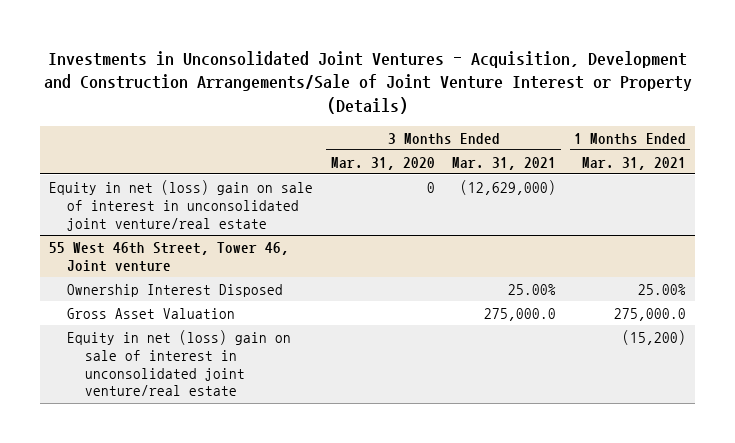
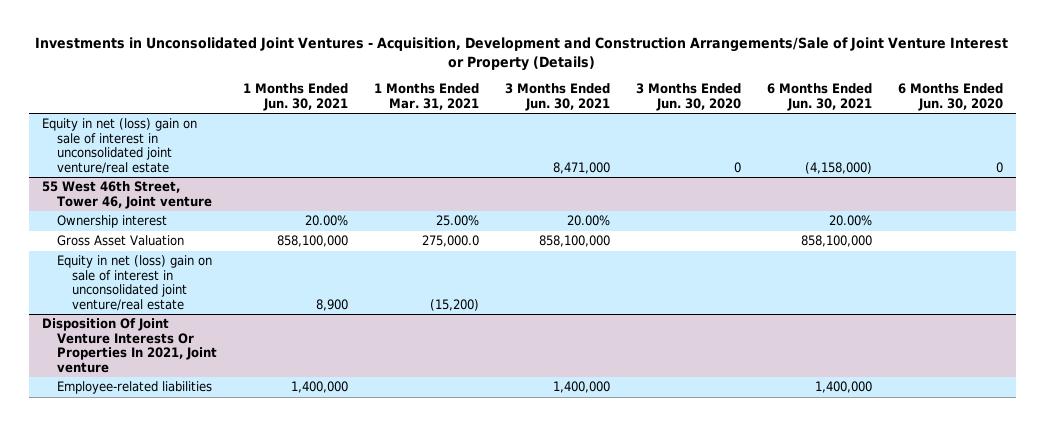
- | 3 Months Ended Mar. 31, 2020 | 3 Months Ended Mar. 31, 2021 | 1 Months Ended Mar. 31, 2021
+ | 1 Months Ended Jun. 30, 2021 | 1 Months Ended Mar. 31, 2021 | 3 Months Ended Jun. 30, 2021 | 3 Months Ended Jun. 30, 2020 | 6 Months Ended Jun. 30, 2021 | 6 Months Ended Jun. 30, 2020
@ 55 West 46th Street, Tower 46, Joint venture
- Ownership Interest Disposed | | 25.00% | 25.00%
+ Ownership interest | 20.00% | 25.00% | 20.00% | | 20.00% |
+ Disposition Of Joint Venture Interests Or Properties In 2021, Joint venture
+ Employee-related liabilities | 1,400,000 | | 1,400,000 | | 1,400,000 |

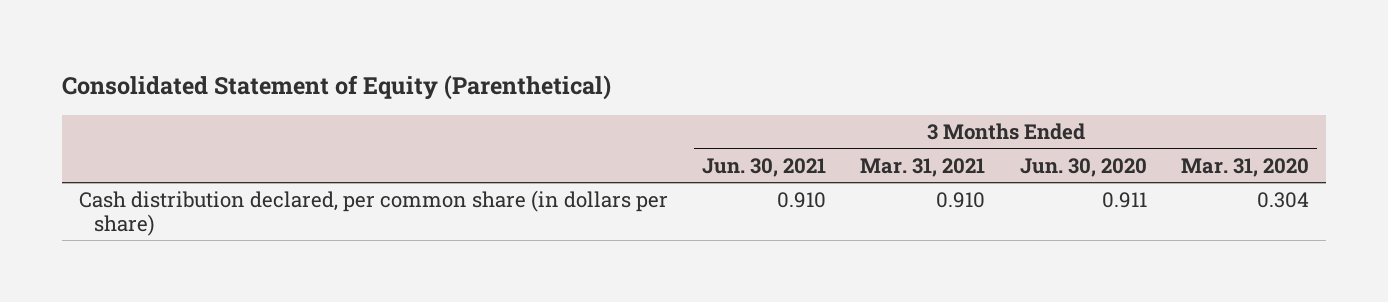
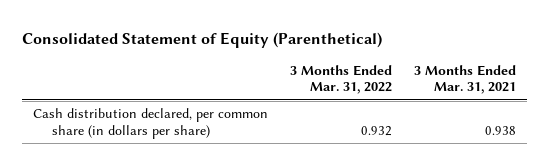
- | 3 Months Ended Jun. 30, 2021 | 3 Months Ended Mar. 31, 2021 | 3 Months Ended Jun. 30, 2020 | 3 Months Ended Mar. 31, 2020
+ | 3 Months Ended Mar. 31, 2022 | 3 Months Ended Mar. 31, 2021
- Cash distribution declared, per common share (in dollars per share) | 0.910 | 0.910 | 0.911 | 0.304
+ Cash distribution declared, per common share (in dollars per share) | 0.932 | 0.938

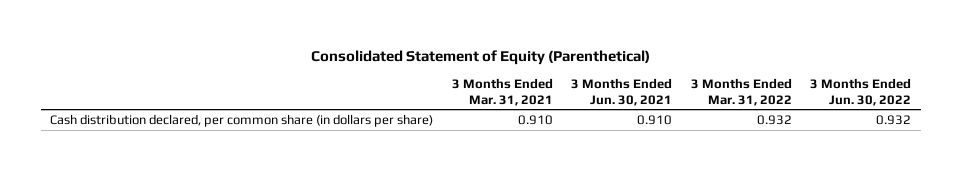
- | 3 Months Ended Mar. 31, 2022 | 3 Months Ended Mar. 31, 2021
+ | 3 Months Ended Mar. 31, 2021 | 3 Months Ended Jun. 30, 2021 | 3 Months Ended Mar. 31, 2022 | 3 Months Ended Jun. 30, 2022
- Cash distribution declared, per common share (in dollars per share) | 0.932 | 0.938
+ Cash distribution declared, per common share (in dollars per share) | 0.910 | 0.910 | 0.932 | 0.932

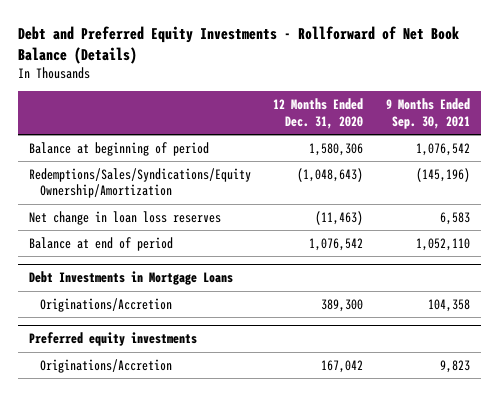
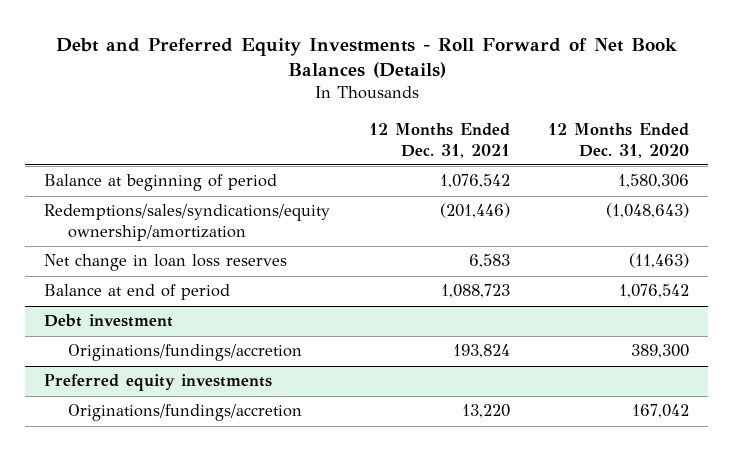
- Debt and Preferred Equity Investments - Rollforward of Net Book Balance (Details)
+ Debt and Preferred Equity Investments - Roll Forward of Net Book Balances (Details)
- | 12 Months Ended Dec. 31, 2020 | 9 Months Ended Sep. 30, 2021
+ | 12 Months Ended Dec. 31, 2021 | 12 Months Ended Dec. 31, 2020
- Redemptions/Sales/Syndications/Equity Ownership/Amortization | (1,048,643) | (145,196)
+ Redemptions/sales/syndications/equity ownership/amortization | (201,446) | (1,048,643)
- Debt Investments in Mortgage Loans
- Originations/Accretion | 389,300 | 104,358
+ Debt investment
+ Originations/fundings/accretion | 193,824 | 389,300
@ Preferred equity investments
- Originations/Accretion | 167,042 | 9,823
+ Originations/fundings/accretion | 13,220 | 167,042

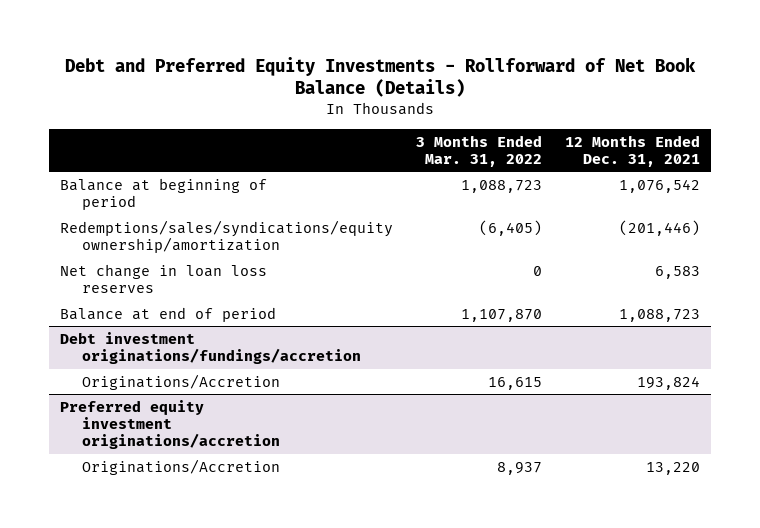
- Debt and Preferred Equity Investments - Roll Forward of Net Book Balances (Details)
+ Debt and Preferred Equity Investments - Rollforward of Net Book Balance (Details)
- | 12 Months Ended Dec. 31, 2021 | 12 Months Ended Dec. 31, 2020
+ | 3 Months Ended Mar. 31, 2022 | 12 Months Ended Dec. 31, 2021
- Debt investment
- Originations/fundings/accretion | 193,824 | 389,300
- Preferred equity investments
- Originations/fundings/accretion | 13,220 | 167,042
+ Debt investment originations/fundings/accretion
+ Originations/Accretion | 16,615 | 193,824
+ Preferred equity investment originations/accretion
+ Originations/Accretion | 8,937 | 13,220

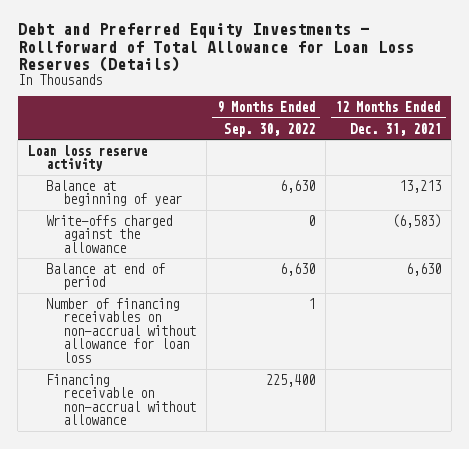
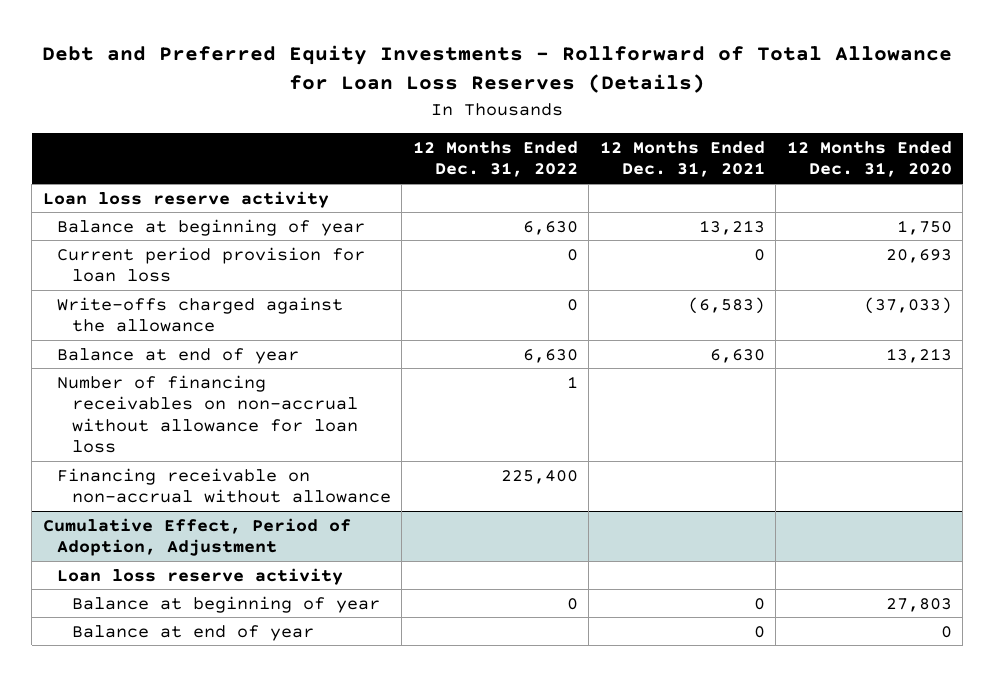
- | 9 Months Ended Sep. 30, 2022 | 12 Months Ended Dec. 31, 2021
+ | 12 Months Ended Dec. 31, 2022 | 12 Months Ended Dec. 31, 2021 | 12 Months Ended Dec. 31, 2020
+ Current period provision for loan loss | 0 | 0 | 20,693
- Balance at end of period | 6,630 | 6,630
+ Balance at end of year | 6,630 | 6,630 | 13,213
+ Cumulative Effect, Period of Adoption, Adjustment
+ Loan loss reserve activity
+ Balance at beginning of year | 0 | 0 | 27,803
+ Balance at end of year | | 0 | 0

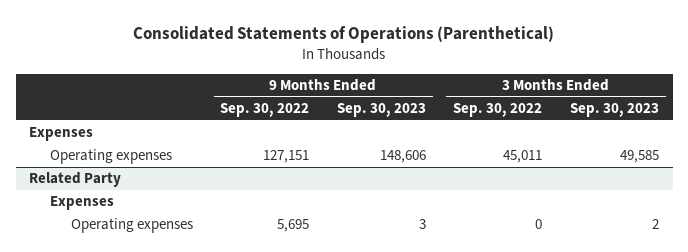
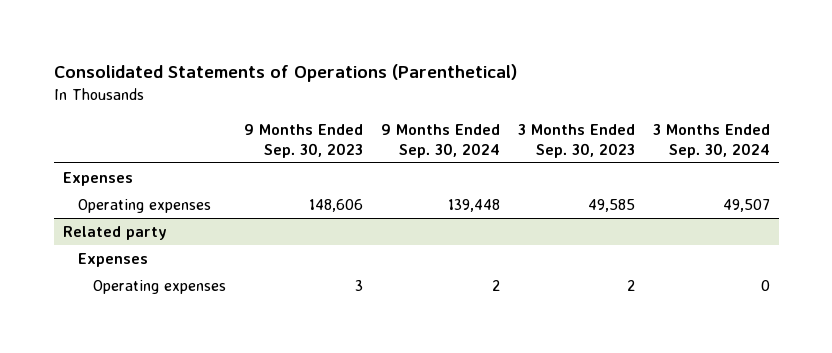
- | 9 Months Ended Sep. 30, 2022 | 9 Months Ended Sep. 30, 2023 | 3 Months Ended Sep. 30, 2022 | 3 Months Ended Sep. 30, 2023
+ | 9 Months Ended Sep. 30, 2023 | 9 Months Ended Sep. 30, 2024 | 3 Months Ended Sep. 30, 2023 | 3 Months Ended Sep. 30, 2024
- Related Party
+ Related party

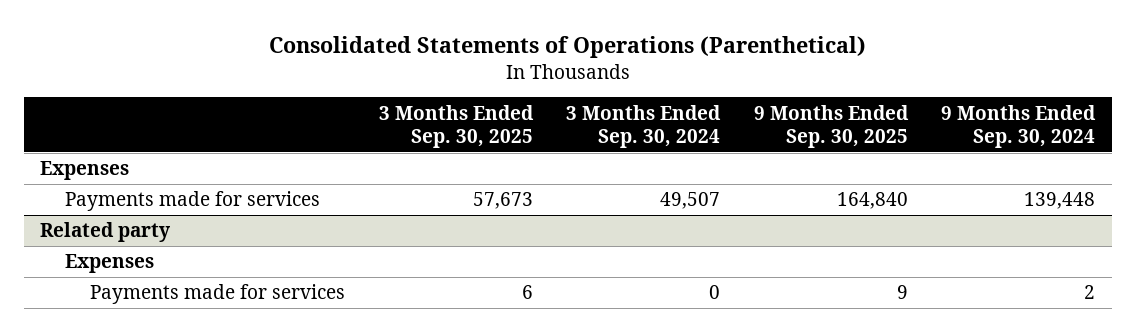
- | 9 Months Ended Sep. 30, 2023 | 9 Months Ended Sep. 30, 2024 | 3 Months Ended Sep. 30, 2023 | 3 Months Ended Sep. 30, 2024
+ | 3 Months Ended Sep. 30, 2025 | 3 Months Ended Sep. 30, 2024 | 9 Months Ended Sep. 30, 2025 | 9 Months Ended Sep. 30, 2024
- Operating expenses | 148,606 | 139,448 | 49,585 | 49,507
+ Payments made for services | 57,673 | 49,507 | 164,840 | 139,448
@ Related party
- Operating expenses | 3 | 2 | 2 | 0
+ Payments made for services | 6 | 0 | 9 | 2

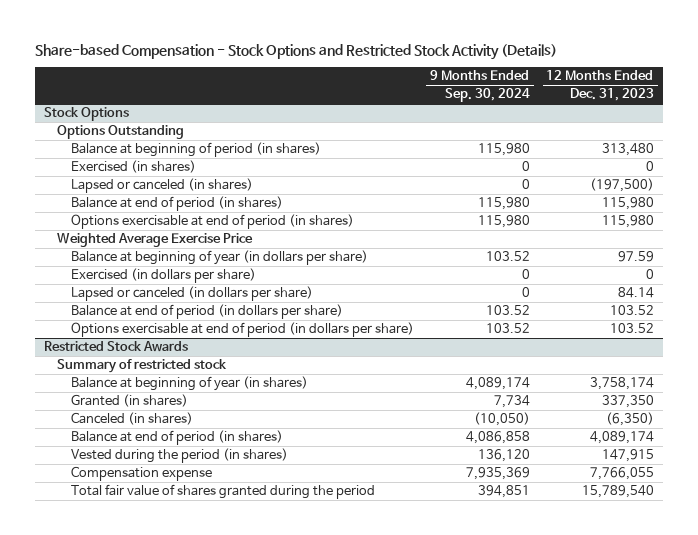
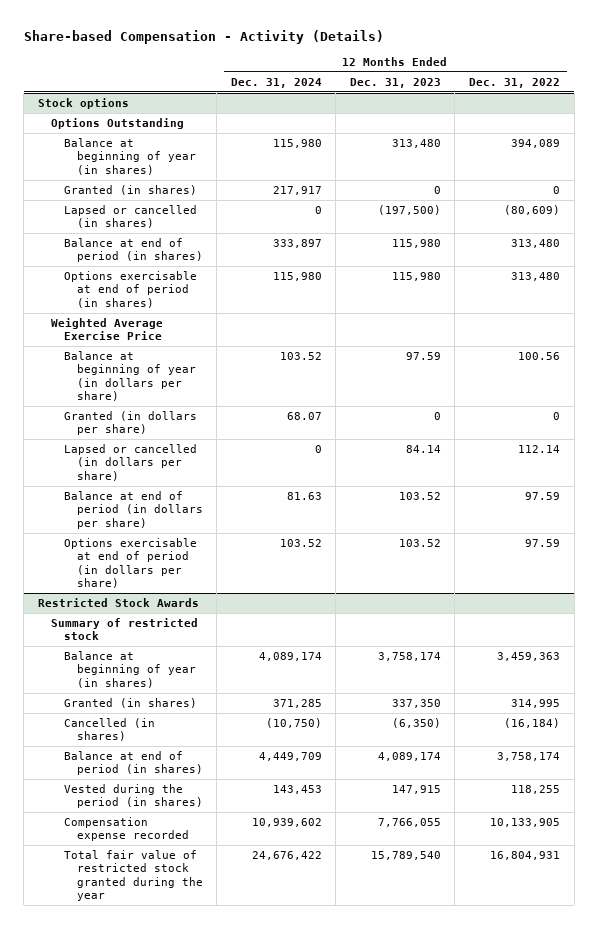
- Share-based Compensation - Stock Options and Restricted Stock Activity (Details)
+ Share-based Compensation - Activity (Details)
- | 9 Months Ended Sep. 30, 2024 | 12 Months Ended Dec. 31, 2023
+ | 12 Months Ended Dec. 31, 2024 | 12 Months Ended Dec. 31, 2023 | 12 Months Ended Dec. 31, 2022
- Stock Options
+ Stock options
- Balance at beginning of period (in shares) | 115,980 | 313,480
- Exercised (in shares) | 0 | 0
- Lapsed or canceled (in shares) | 0 | (197,500)
+ Balance at beginning of year (in shares) | 115,980 | 313,480 | 394,089
+ Granted (in shares) | 217,917 | 0 | 0
+ Lapsed or cancelled (in shares) | 0 | (197,500) | (80,609)
- Exercised (in dollars per share) | 0 | 0
- Lapsed or canceled (in dollars per share) | 0 | 84.14
+ Granted (in dollars per share) | 68.07 | 0 | 0
+ Lapsed or cancelled (in dollars per share) | 0 | 84.14 | 112.14
@ Restricted Stock Awards
- Canceled (in shares) | (10,050) | (6,350)
+ Cancelled (in shares) | (10,750) | (6,350) | (16,184)
- Compensation expense | 7,935,369 | 7,766,055
- Total fair value of shares granted during the period | 394,851 | 15,789,540
+ Compensation expense recorded | 10,939,602 | 7,766,055 | 10,133,905
+ Total fair value of restricted stock granted during the year | 24,676,422 | 15,789,540 | 16,804,931

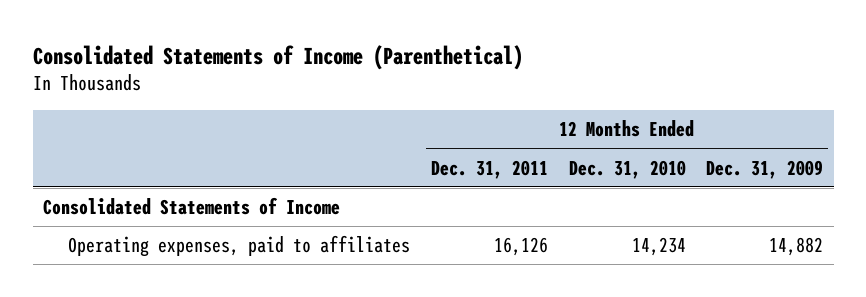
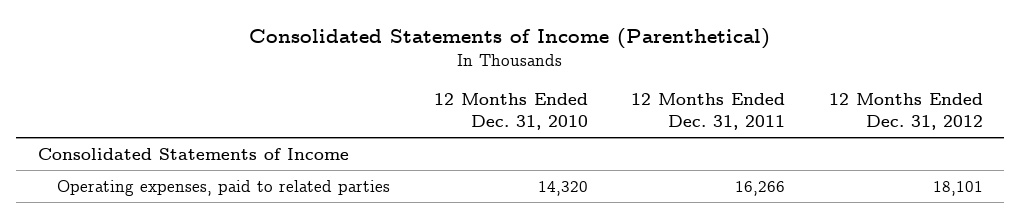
- | 12 Months Ended Dec. 31, 2011 | 12 Months Ended Dec. 31, 2010 | 12 Months Ended Dec. 31, 2009
+ | 12 Months Ended Dec. 31, 2010 | 12 Months Ended Dec. 31, 2011 | 12 Months Ended Dec. 31, 2012
- Operating expenses, paid to affiliates | 16,126 | 14,234 | 14,882
+ Operating expenses, paid to related parties | 14,320 | 16,266 | 18,101

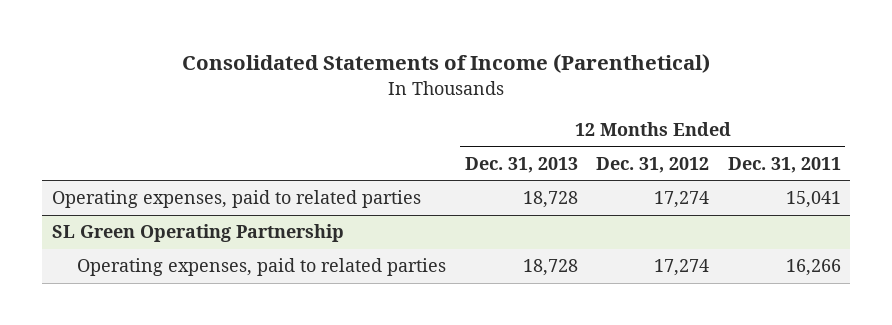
- | 12 Months Ended Dec. 31, 2010 | 12 Months Ended Dec. 31, 2011 | 12 Months Ended Dec. 31, 2012
+ | 12 Months Ended Dec. 31, 2013 | 12 Months Ended Dec. 31, 2012 | 12 Months Ended Dec. 31, 2011
- Consolidated Statements of Income
- Operating expenses, paid to related parties | 14,320 | 16,266 | 18,101
+ Operating expenses, paid to related parties | 18,728 | 17,274 | 15,041
+ SL Green Operating Partnership
+ Operating expenses, paid to related parties | 18,728 | 17,274 | 16,266

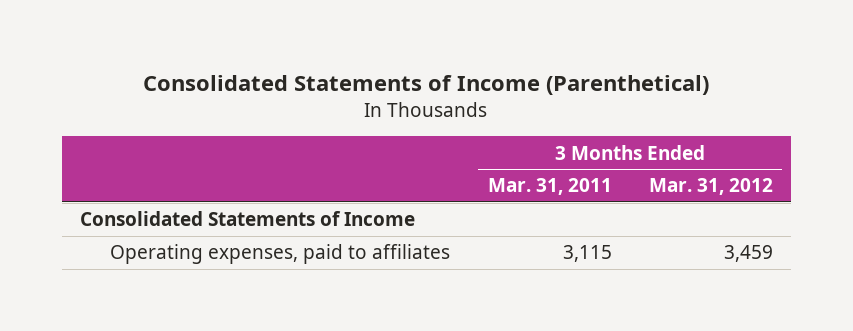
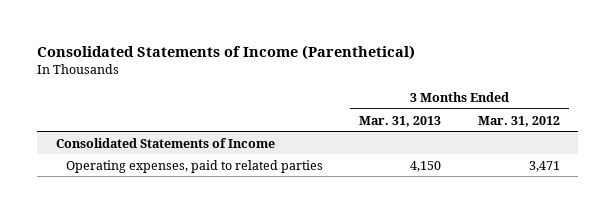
- | 3 Months Ended Mar. 31, 2011 | 3 Months Ended Mar. 31, 2012
+ | 3 Months Ended Mar. 31, 2013 | 3 Months Ended Mar. 31, 2012
- Operating expenses, paid to affiliates | 3,115 | 3,459
+ Operating expenses, paid to related parties | 4,150 | 3,471

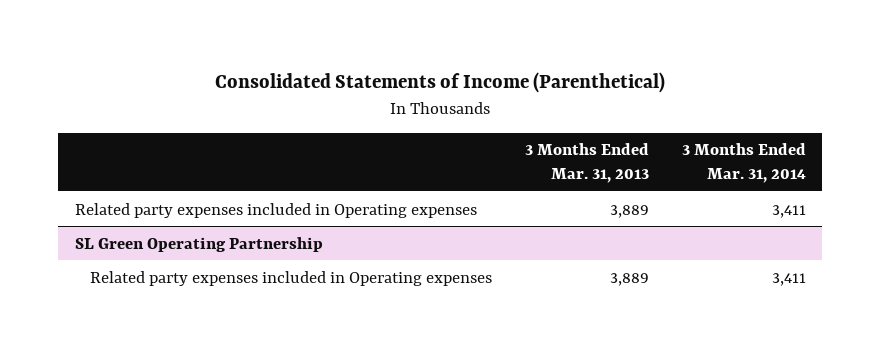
- | 3 Months Ended Mar. 31, 2013 | 3 Months Ended Mar. 31, 2012
+ | 3 Months Ended Mar. 31, 2013 | 3 Months Ended Mar. 31, 2014
- Consolidated Statements of Income
- Operating expenses, paid to related parties | 4,150 | 3,471
+ Related party expenses included in Operating expenses | 3,889 | 3,411
+ SL Green Operating Partnership
+ Related party expenses included in Operating expenses | 3,889 | 3,411

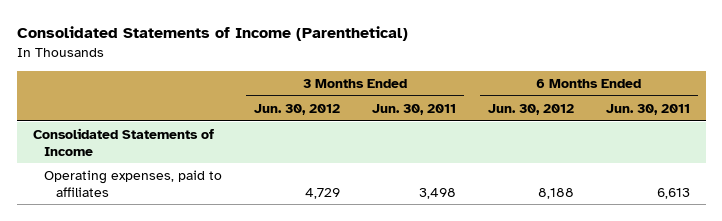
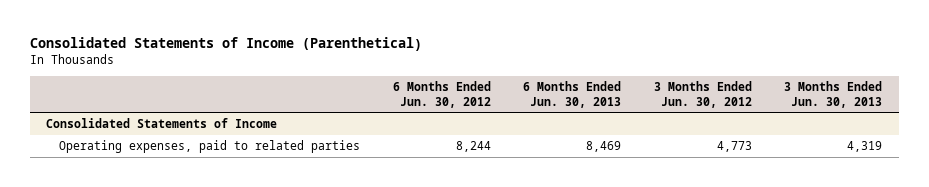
- | 3 Months Ended Jun. 30, 2012 | 3 Months Ended Jun. 30, 2011 | 6 Months Ended Jun. 30, 2012 | 6 Months Ended Jun. 30, 2011
+ | 6 Months Ended Jun. 30, 2012 | 6 Months Ended Jun. 30, 2013 | 3 Months Ended Jun. 30, 2012 | 3 Months Ended Jun. 30, 2013
- Operating expenses, paid to affiliates | 4,729 | 3,498 | 8,188 | 6,613
+ Operating expenses, paid to related parties | 8,244 | 8,469 | 4,773 | 4,319

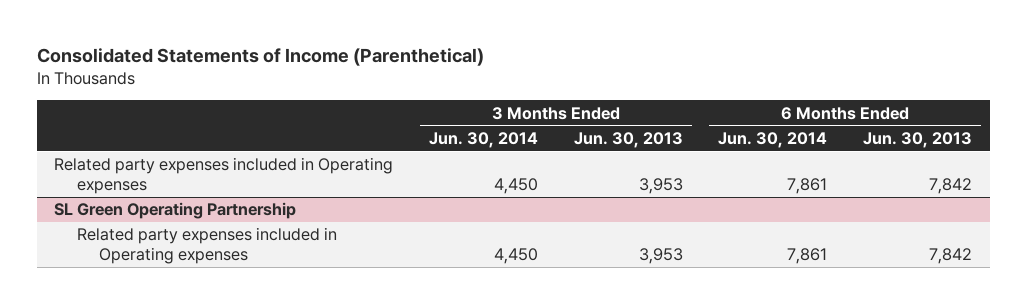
- | 6 Months Ended Jun. 30, 2012 | 6 Months Ended Jun. 30, 2013 | 3 Months Ended Jun. 30, 2012 | 3 Months Ended Jun. 30, 2013
+ | 3 Months Ended Jun. 30, 2014 | 3 Months Ended Jun. 30, 2013 | 6 Months Ended Jun. 30, 2014 | 6 Months Ended Jun. 30, 2013
- Consolidated Statements of Income
- Operating expenses, paid to related parties | 8,244 | 8,469 | 4,773 | 4,319
+ Related party expenses included in Operating expenses | 4,450 | 3,953 | 7,861 | 7,842
+ SL Green Operating Partnership
+ Related party expenses included in Operating expenses | 4,450 | 3,953 | 7,861 | 7,842

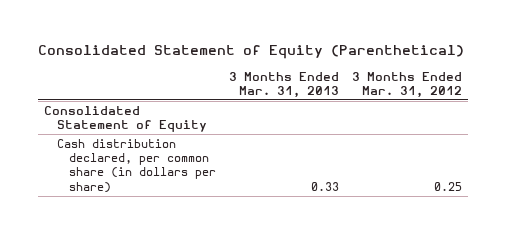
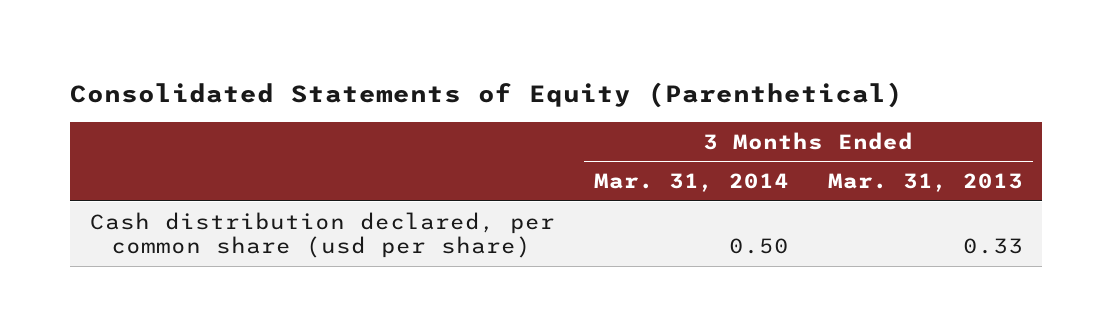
- Consolidated Statement of Equity (Parenthetical)
+ Consolidated Statements of Equity (Parenthetical)
- | 3 Months Ended Mar. 31, 2013 | 3 Months Ended Mar. 31, 2012
+ | 3 Months Ended Mar. 31, 2014 | 3 Months Ended Mar. 31, 2013
- Consolidated Statement of Equity
- Cash distribution declared, per common share (in dollars per share) | 0.33 | 0.25
+ Cash distribution declared, per common share (usd per share) | 0.50 | 0.33

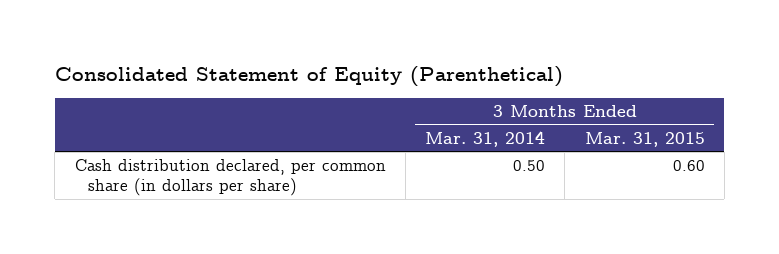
- Consolidated Statements of Equity (Parenthetical)
+ Consolidated Statement of Equity (Parenthetical)
- | 3 Months Ended Mar. 31, 2014 | 3 Months Ended Mar. 31, 2013
+ | 3 Months Ended Mar. 31, 2014 | 3 Months Ended Mar. 31, 2015
- Cash distribution declared, per common share (usd per share) | 0.50 | 0.33
+ Cash distribution declared, per common share (in dollars per share) | 0.50 | 0.60

